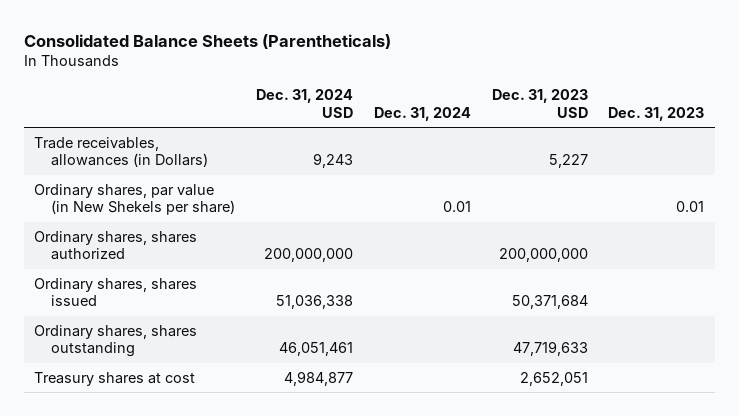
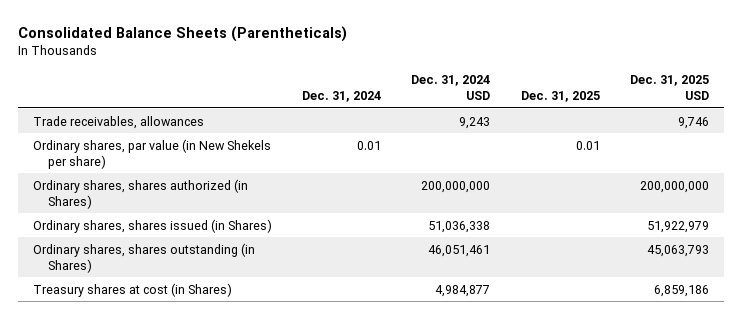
- | Dec. 31, 2024 USD | Dec. 31, 2024 | Dec. 31, 2023 USD | Dec. 31, 2023
+ | Dec. 31, 2024 | Dec. 31, 2024 USD | Dec. 31, 2025 | Dec. 31, 2025 USD
- Trade receivables, allowances (in Dollars) | 9,243 | | 5,227 |
+ Trade receivables, allowances | | 9,243 | | 9,746
- Ordinary shares, shares authorized | 200,000,000 | | 200,000,000 |
- Ordinary shares, shares issued | 51,036,338 | | 50,371,684 |
- Ordinary shares, shares outstanding | 46,051,461 | | 47,719,633 |
- Treasury shares at cost | 4,984,877 | | 2,652,051 |
+ Ordinary shares, shares authorized (in Shares) | | 200,000,000 | | 200,000,000
+ Ordinary shares, shares issued (in Shares) | | 51,036,338 | | 51,922,979
+ Ordinary shares, shares outstanding (in Shares) | | 46,051,461 | | 45,063,793
+ Treasury shares at cost (in Shares) | | 4,984,877 | | 6,859,186

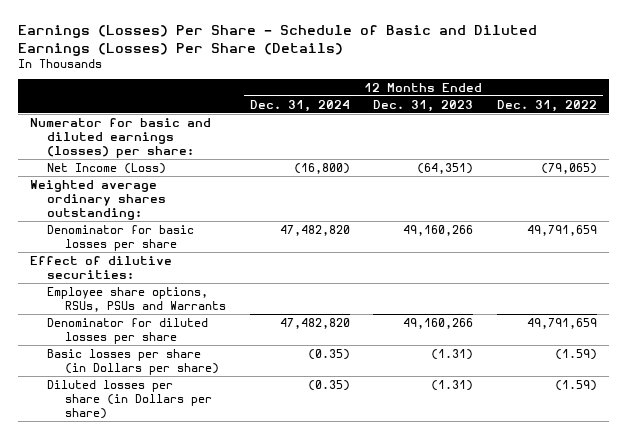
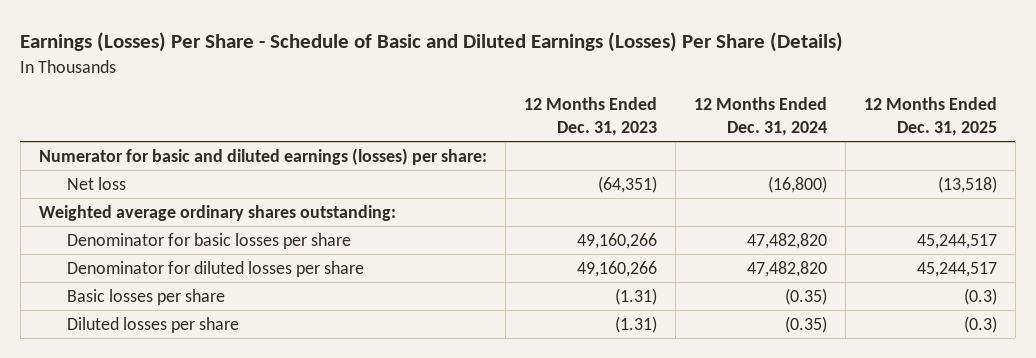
- | 12 Months Ended Dec. 31, 2024 | 12 Months Ended Dec. 31, 2023 | 12 Months Ended Dec. 31, 2022
+ | 12 Months Ended Dec. 31, 2023 | 12 Months Ended Dec. 31, 2024 | 12 Months Ended Dec. 31, 2025
- Net Income (Loss) | (16,800) | (64,351) | (79,065)
+ Net loss | (64,351) | (16,800) | (13,518)
- Effect of dilutive securities:
- Employee share options, RSUs, PSUs and Warrants
- Basic losses per share (in Dollars per share) | (0.35) | (1.31) | (1.59)
- Diluted losses per share (in Dollars per share) | (0.35) | (1.31) | (1.59)
+ Basic losses per share | (1.31) | (0.35) | (0.3)
+ Diluted losses per share | (1.31) | (0.35) | (0.3)

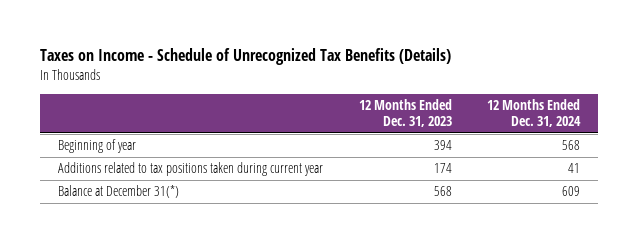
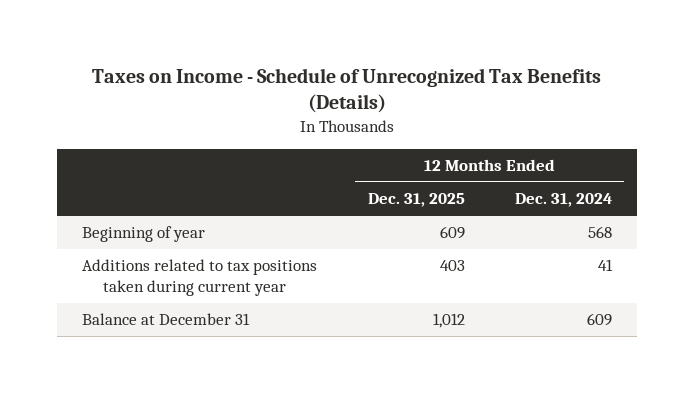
- | 12 Months Ended Dec. 31, 2023 | 12 Months Ended Dec. 31, 2024
+ | 12 Months Ended Dec. 31, 2025 | 12 Months Ended Dec. 31, 2024
- Balance at December 31(*) | 568 | 609
+ Balance at December 31 | 1,012 | 609

